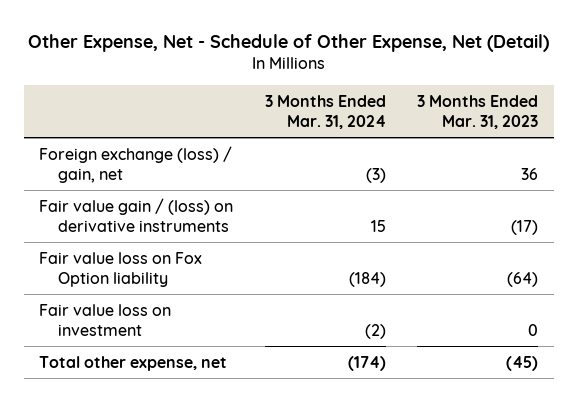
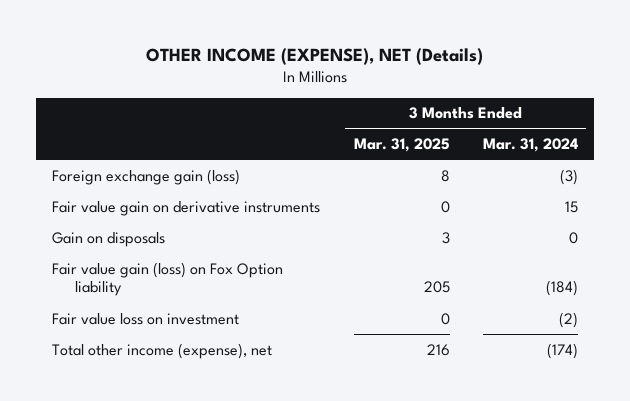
- Other Expense, Net - Schedule of Other Expense, Net (Detail)
+ OTHER INCOME (EXPENSE), NET (Details)
- | 3 Months Ended Mar. 31, 2024 | 3 Months Ended Mar. 31, 2023
+ | 3 Months Ended Mar. 31, 2025 | 3 Months Ended Mar. 31, 2024
- Foreign exchange (loss) / gain, net | (3) | 36
- Fair value gain / (loss) on derivative instruments | 15 | (17)
- Fair value loss on Fox Option liability | (184) | (64)
+ Foreign exchange gain (loss) | 8 | (3)
+ Fair value gain on derivative instruments | 0 | 15
+ Gain on disposals | 3 | 0
+ Fair value gain (loss) on Fox Option liability | 205 | (184)
- Total other expense, net | (174) | (45)
+ Total other income (expense), net | 216 | (174)

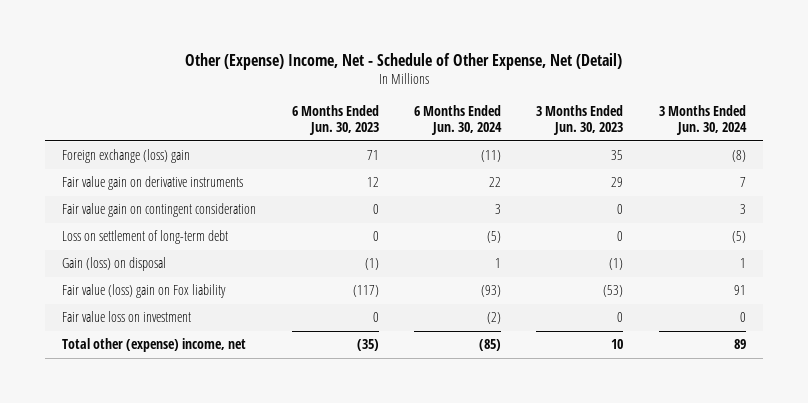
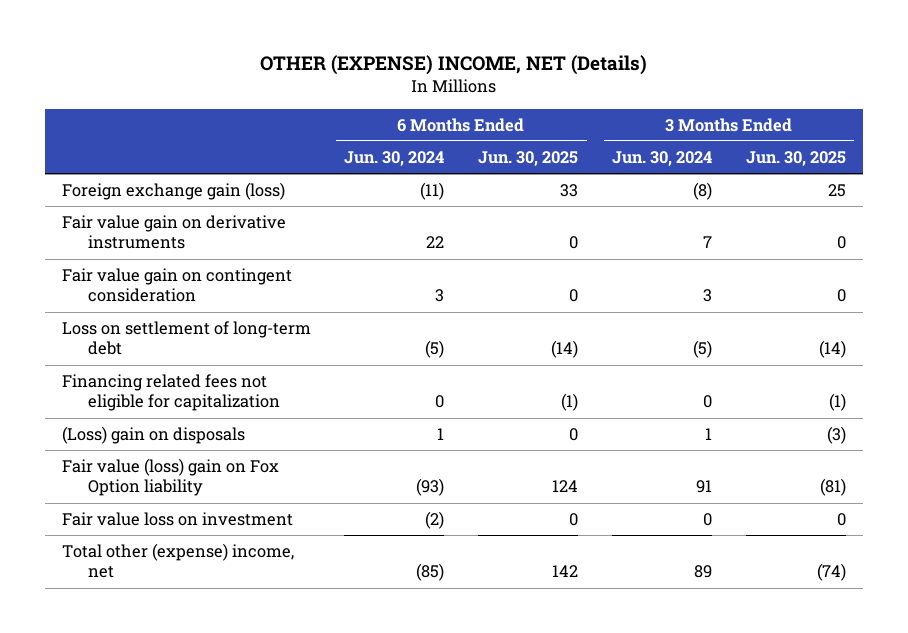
- Other (Expense) Income, Net - Schedule of Other Expense, Net (Detail)
+ OTHER (EXPENSE) INCOME, NET (Details)
- | 6 Months Ended Jun. 30, 2023 | 6 Months Ended Jun. 30, 2024 | 3 Months Ended Jun. 30, 2023 | 3 Months Ended Jun. 30, 2024
+ | 6 Months Ended Jun. 30, 2024 | 6 Months Ended Jun. 30, 2025 | 3 Months Ended Jun. 30, 2024 | 3 Months Ended Jun. 30, 2025
- Foreign exchange (loss) gain | 71 | (11) | 35 | (8)
+ Foreign exchange gain (loss) | (11) | 33 | (8) | 25
- Gain (loss) on disposal | (1) | 1 | (1) | 1
- Fair value (loss) gain on Fox liability | (117) | (93) | (53) | 91
+ Financing related fees not eligible for capitalization | 0 | (1) | 0 | (1)
+ (Loss) gain on disposals | 1 | 0 | 1 | (3)
+ Fair value (loss) gain on Fox Option liability | (93) | 124 | 91 | (81)

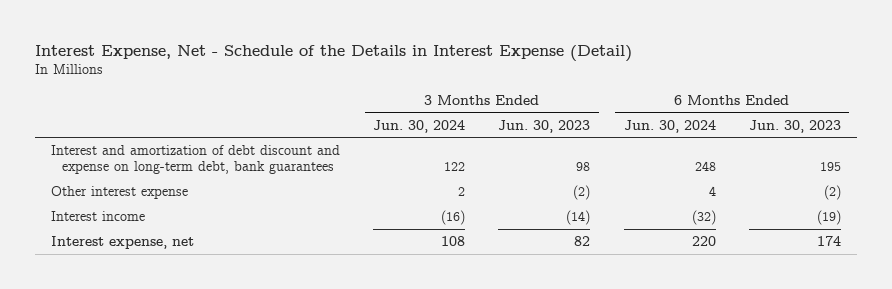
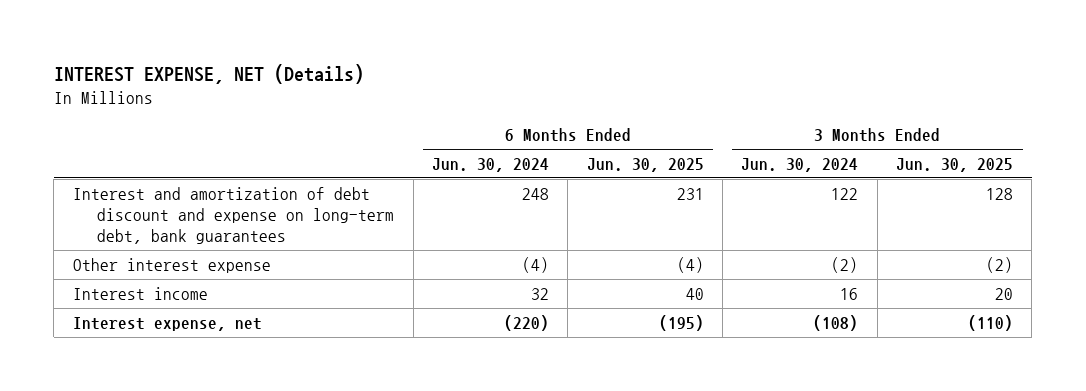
- Interest Expense, Net - Schedule of the Details in Interest Expense (Detail)
+ INTEREST EXPENSE, NET (Details)
- | 3 Months Ended Jun. 30, 2024 | 3 Months Ended Jun. 30, 2023 | 6 Months Ended Jun. 30, 2024 | 6 Months Ended Jun. 30, 2023
+ | 6 Months Ended Jun. 30, 2024 | 6 Months Ended Jun. 30, 2025 | 3 Months Ended Jun. 30, 2024 | 3 Months Ended Jun. 30, 2025
- Other interest expense | 2 | (2) | 4 | (2)
- Interest income | (16) | (14) | (32) | (19)
- Interest expense, net | 108 | 82 | 220 | 174
+ Other interest expense | (4) | (4) | (2) | (2)
+ Interest income | 32 | 40 | 16 | 20
+ Interest expense, net | (220) | (195) | (108) | (110)

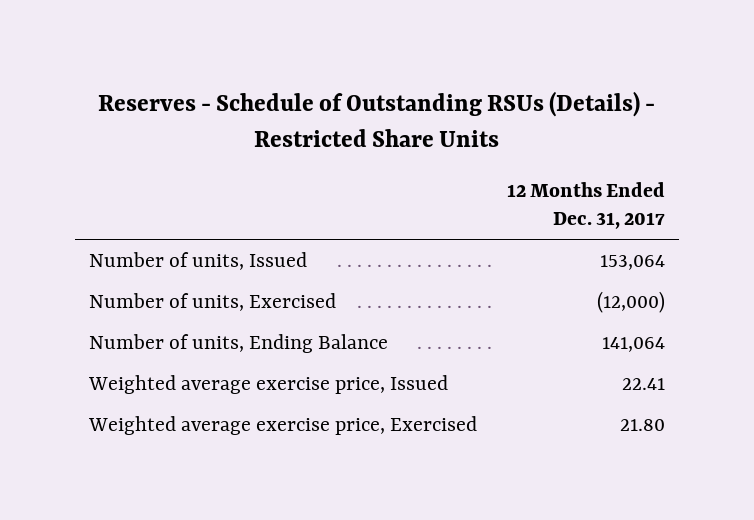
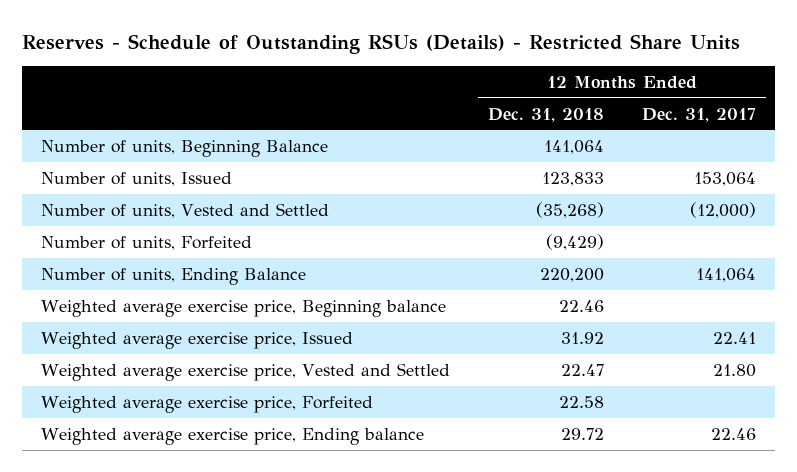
- | 12 Months Ended Dec. 31, 2017
+ | 12 Months Ended Dec. 31, 2018 | 12 Months Ended Dec. 31, 2017
+ Number of units, Beginning Balance | 141,064 |
- Number of units, Exercised | (12,000)
+ Number of units, Vested and Settled | (35,268) | (12,000)
+ Number of units, Forfeited | (9,429) |
+ Weighted average exercise price, Beginning balance | 22.46 |
- Weighted average exercise price, Exercised | 21.80
+ Weighted average exercise price, Vested and Settled | 22.47 | 21.80
+ Weighted average exercise price, Forfeited | 22.58 |
+ Weighted average exercise price, Ending balance | 29.72 | 22.46

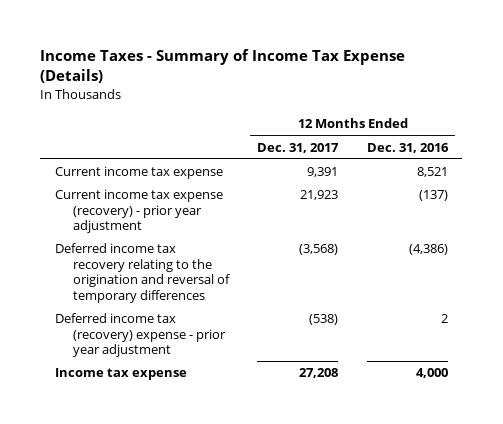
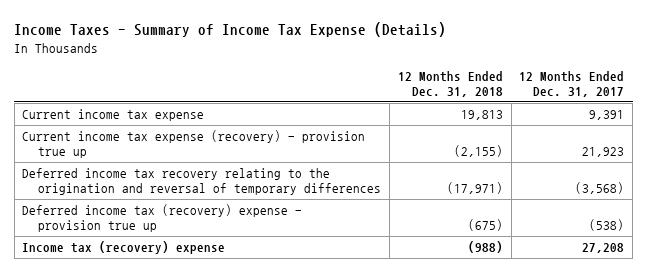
- | 12 Months Ended Dec. 31, 2017 | 12 Months Ended Dec. 31, 2016
+ | 12 Months Ended Dec. 31, 2018 | 12 Months Ended Dec. 31, 2017
- Current income tax expense (recovery) - prior year adjustment | 21,923 | (137)
+ Current income tax expense (recovery) - provision true up | (2,155) | 21,923
- Deferred income tax (recovery) expense - prior year adjustment | (538) | 2
- Income tax expense | 27,208 | 4,000
+ Deferred income tax (recovery) expense - provision true up | (675) | (538)
+ Income tax (recovery) expense | (988) | 27,208

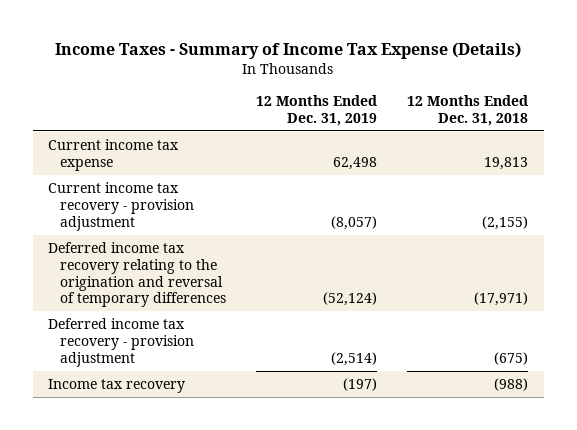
- | 12 Months Ended Dec. 31, 2018 | 12 Months Ended Dec. 31, 2017
+ | 12 Months Ended Dec. 31, 2019 | 12 Months Ended Dec. 31, 2018
- Current income tax expense (recovery) - provision true up | (2,155) | 21,923
+ Current income tax recovery - provision adjustment | (8,057) | (2,155)
- Deferred income tax (recovery) expense - provision true up | (675) | (538)
- Income tax (recovery) expense | (988) | 27,208
+ Deferred income tax recovery - provision adjustment | (2,514) | (675)
+ Income tax recovery | (197) | (988)

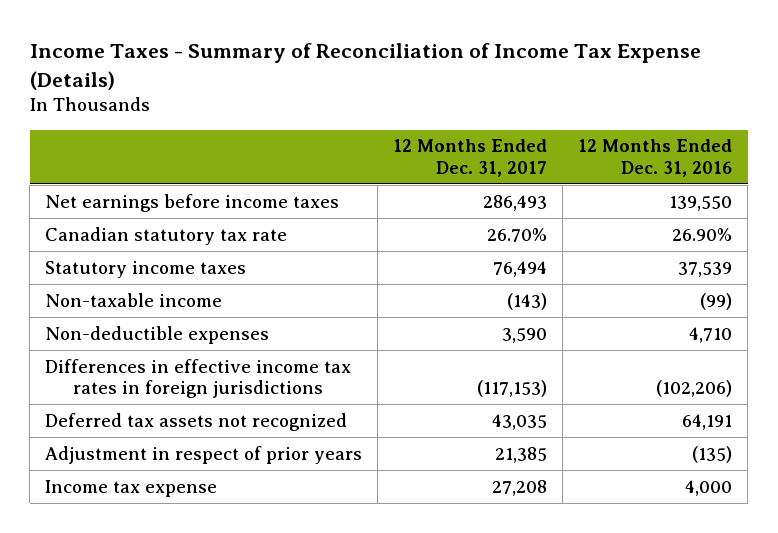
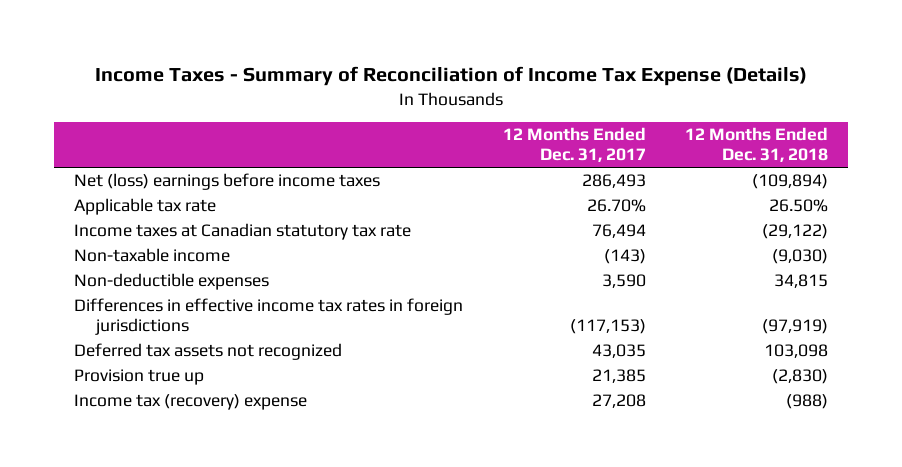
- | 12 Months Ended Dec. 31, 2017 | 12 Months Ended Dec. 31, 2016
+ | 12 Months Ended Dec. 31, 2017 | 12 Months Ended Dec. 31, 2018
- Net earnings before income taxes | 286,493 | 139,550
- Canadian statutory tax rate | 26.70% | 26.90%
- Statutory income taxes | 76,494 | 37,539
+ Net (loss) earnings before income taxes | 286,493 | (109,894)
+ Applicable tax rate | 26.70% | 26.50%
+ Income taxes at Canadian statutory tax rate | 76,494 | (29,122)
- Adjustment in respect of prior years | 21,385 | (135)
- Income tax expense | 27,208 | 4,000
+ Provision true up | 21,385 | (2,830)
+ Income tax (recovery) expense | 27,208 | (988)

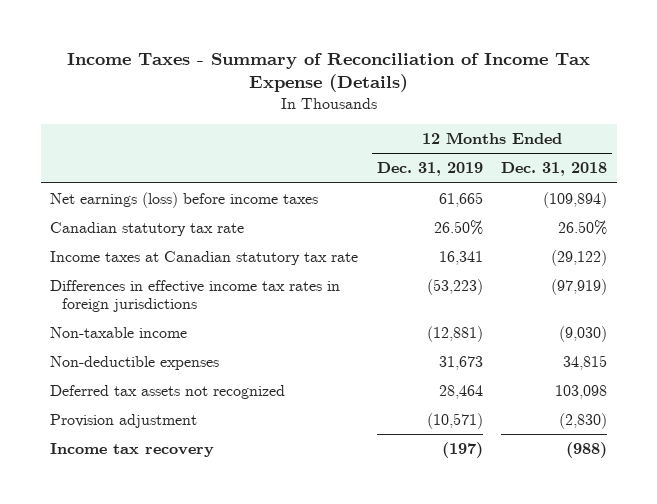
- | 12 Months Ended Dec. 31, 2017 | 12 Months Ended Dec. 31, 2018
+ | 12 Months Ended Dec. 31, 2019 | 12 Months Ended Dec. 31, 2018
- Net (loss) earnings before income taxes | 286,493 | (109,894)
- Applicable tax rate | 26.70% | 26.50%
+ Net earnings (loss) before income taxes | 61,665 | (109,894)
+ Canadian statutory tax rate | 26.50% | 26.50%
moved up: Differences in effective income tax rates in foreign jurisdictions | (53,223) | (97,919)
- Provision true up | 21,385 | (2,830)
- Income tax (recovery) expense | 27,208 | (988)
+ Provision adjustment | (10,571) | (2,830)
+ Income tax recovery | (197) | (988)

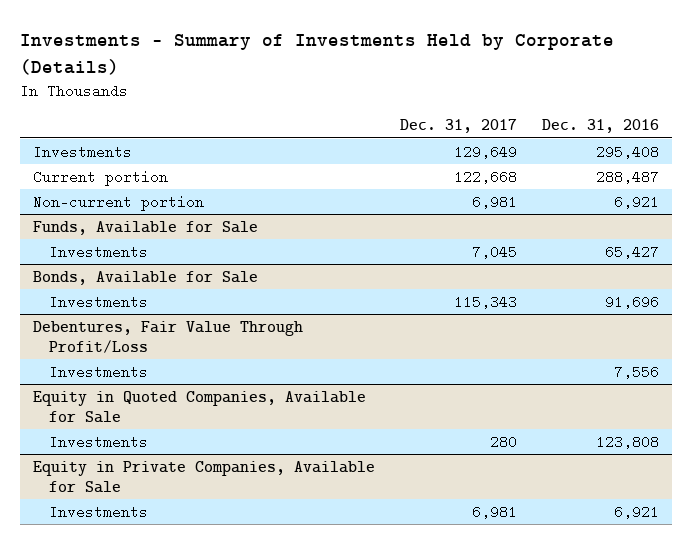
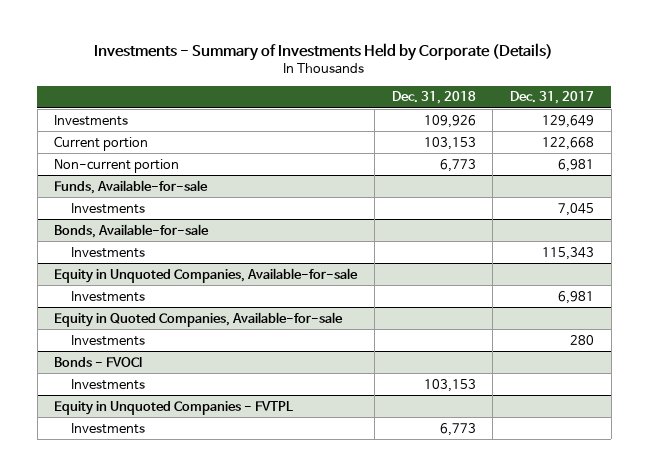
- | Dec. 31, 2017 | Dec. 31, 2016
+ | Dec. 31, 2018 | Dec. 31, 2017
- Funds, Available for Sale
+ Funds, Available-for-sale
- Bonds, Available for Sale
+ Bonds, Available-for-sale
- Debentures, Fair Value Through Profit/Loss
- Investments | | 7,556
- Equity in Quoted Companies, Available for Sale
- Investments | 280 | 123,808
- Equity in Private Companies, Available for Sale
+ Equity in Unquoted Companies, Available-for-sale
+ Equity in Quoted Companies, Available-for-sale
+ Investments | | 280
+ Bonds - FVOCI
+ Investments | 103,153 |
+ Equity in Unquoted Companies - FVTPL
+ Investments | 6,773 |

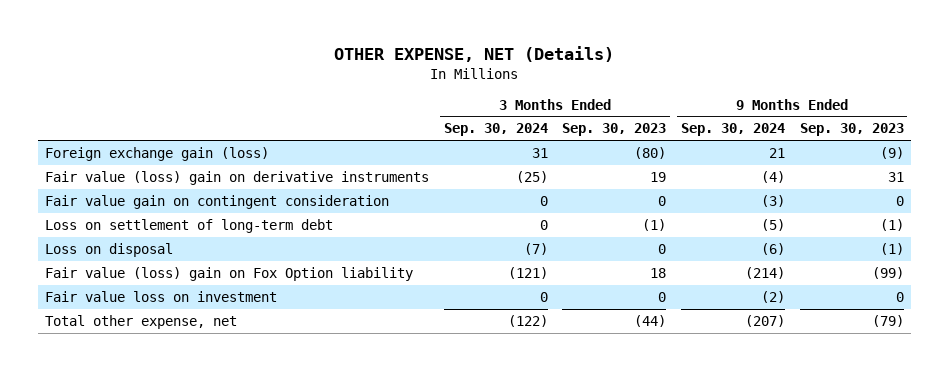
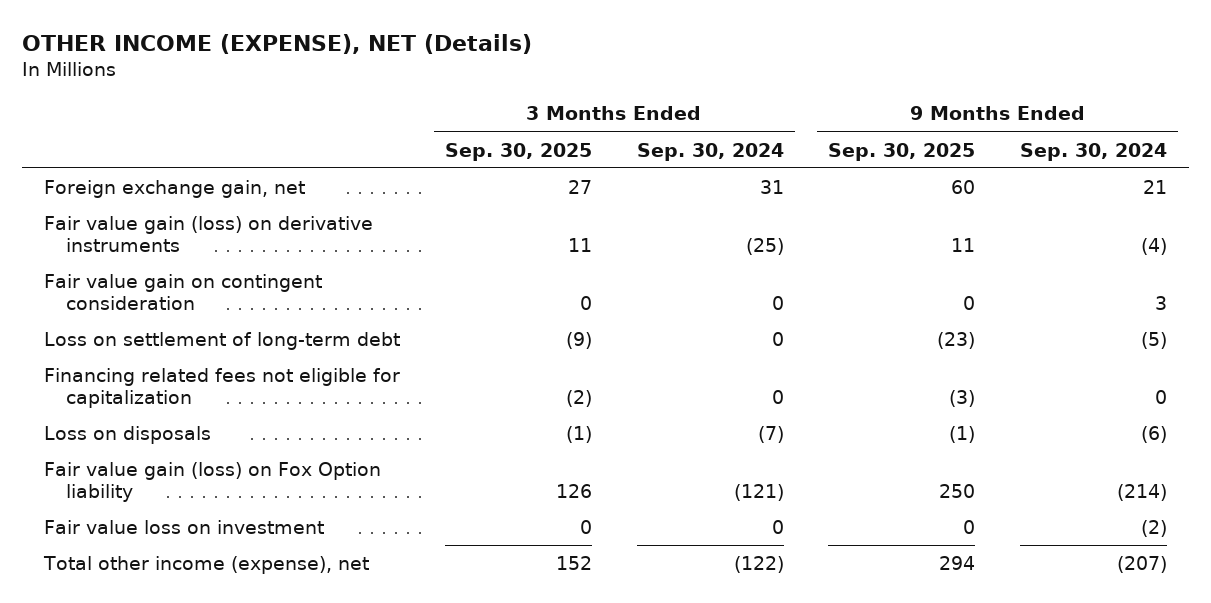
- OTHER EXPENSE, NET (Details)
+ OTHER INCOME (EXPENSE), NET (Details)
- | 3 Months Ended Sep. 30, 2024 | 3 Months Ended Sep. 30, 2023 | 9 Months Ended Sep. 30, 2024 | 9 Months Ended Sep. 30, 2023
+ | 3 Months Ended Sep. 30, 2025 | 3 Months Ended Sep. 30, 2024 | 9 Months Ended Sep. 30, 2025 | 9 Months Ended Sep. 30, 2024
- Foreign exchange gain (loss) | 31 | (80) | 21 | (9)
- Fair value (loss) gain on derivative instruments | (25) | 19 | (4) | 31
- Fair value gain on contingent consideration | 0 | 0 | (3) | 0
+ Foreign exchange gain, net | 27 | 31 | 60 | 21
+ Fair value gain (loss) on derivative instruments | 11 | (25) | 11 | (4)
+ Fair value gain on contingent consideration | 0 | 0 | 0 | 3
- Loss on disposal | (7) | 0 | (6) | (1)
- Fair value (loss) gain on Fox Option liability | (121) | 18 | (214) | (99)
+ Financing related fees not eligible for capitalization | (2) | 0 | (3) | 0
+ Loss on disposals | (1) | (7) | (1) | (6)
+ Fair value gain (loss) on Fox Option liability | 126 | (121) | 250 | (214)
- Total other expense, net | (122) | (44) | (207) | (79)
+ Total other income (expense), net | 152 | (122) | 294 | (207)

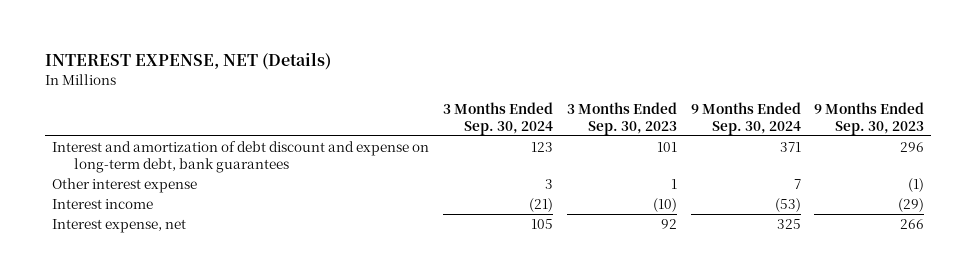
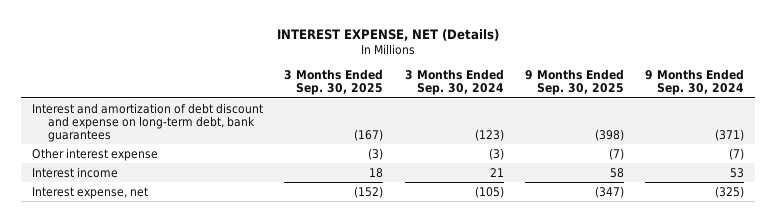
- | 3 Months Ended Sep. 30, 2024 | 3 Months Ended Sep. 30, 2023 | 9 Months Ended Sep. 30, 2024 | 9 Months Ended Sep. 30, 2023
+ | 3 Months Ended Sep. 30, 2025 | 3 Months Ended Sep. 30, 2024 | 9 Months Ended Sep. 30, 2025 | 9 Months Ended Sep. 30, 2024
- Interest and amortization of debt discount and expense on long-term debt, bank guarantees | 123 | 101 | 371 | 296
- Other interest expense | 3 | 1 | 7 | (1)
- Interest income | (21) | (10) | (53) | (29)
- Interest expense, net | 105 | 92 | 325 | 266
+ Interest and amortization of debt discount and expense on long-term debt, bank guarantees | (167) | (123) | (398) | (371)
+ Other interest expense | (3) | (3) | (7) | (7)
+ Interest income | 18 | 21 | 58 | 53
+ Interest expense, net | (152) | (105) | (347) | (325)

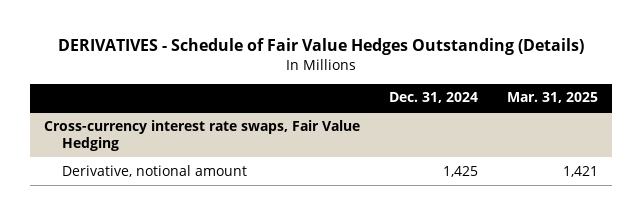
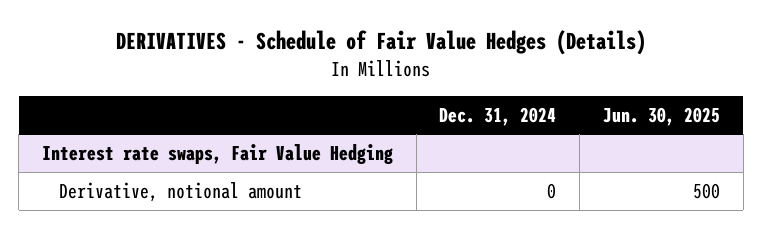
- DERIVATIVES - Schedule of Fair Value Hedges Outstanding (Details)
+ DERIVATIVES - Schedule of Fair Value Hedges (Details)
- | Dec. 31, 2024 | Mar. 31, 2025
+ | Dec. 31, 2024 | Jun. 30, 2025
- Cross-currency interest rate swaps, Fair Value Hedging
- Derivative, notional amount | 1,425 | 1,421
+ Interest rate swaps, Fair Value Hedging
+ Derivative, notional amount | 0 | 500

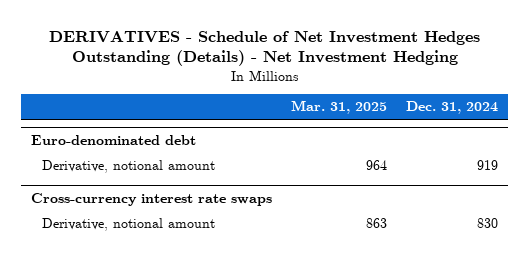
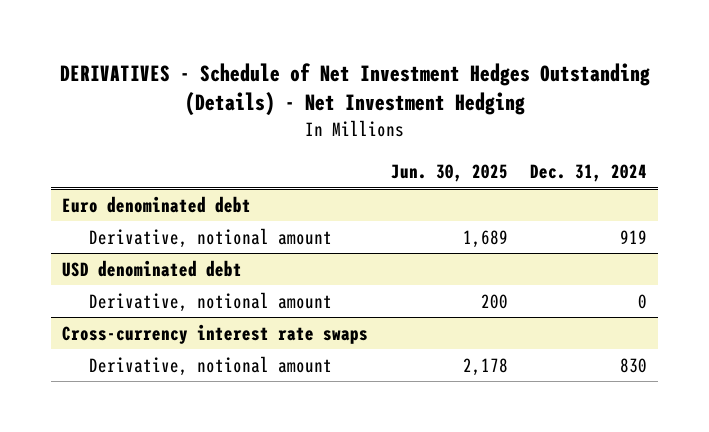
- | Mar. 31, 2025 | Dec. 31, 2024
+ | Jun. 30, 2025 | Dec. 31, 2024
- Euro-denominated debt
+ Euro denominated debt
+ USD denominated debt
+ Derivative, notional amount | 200 | 0

